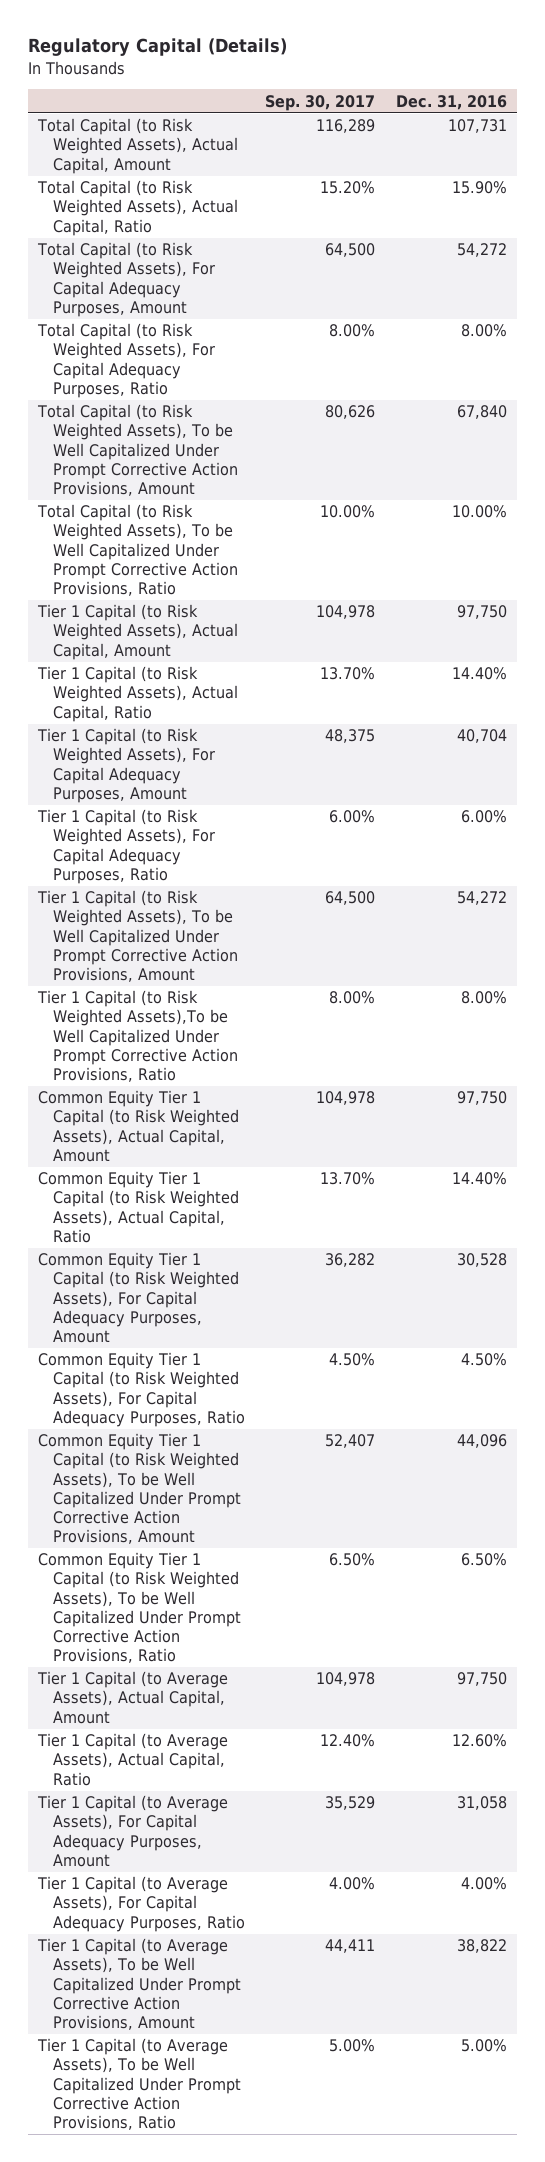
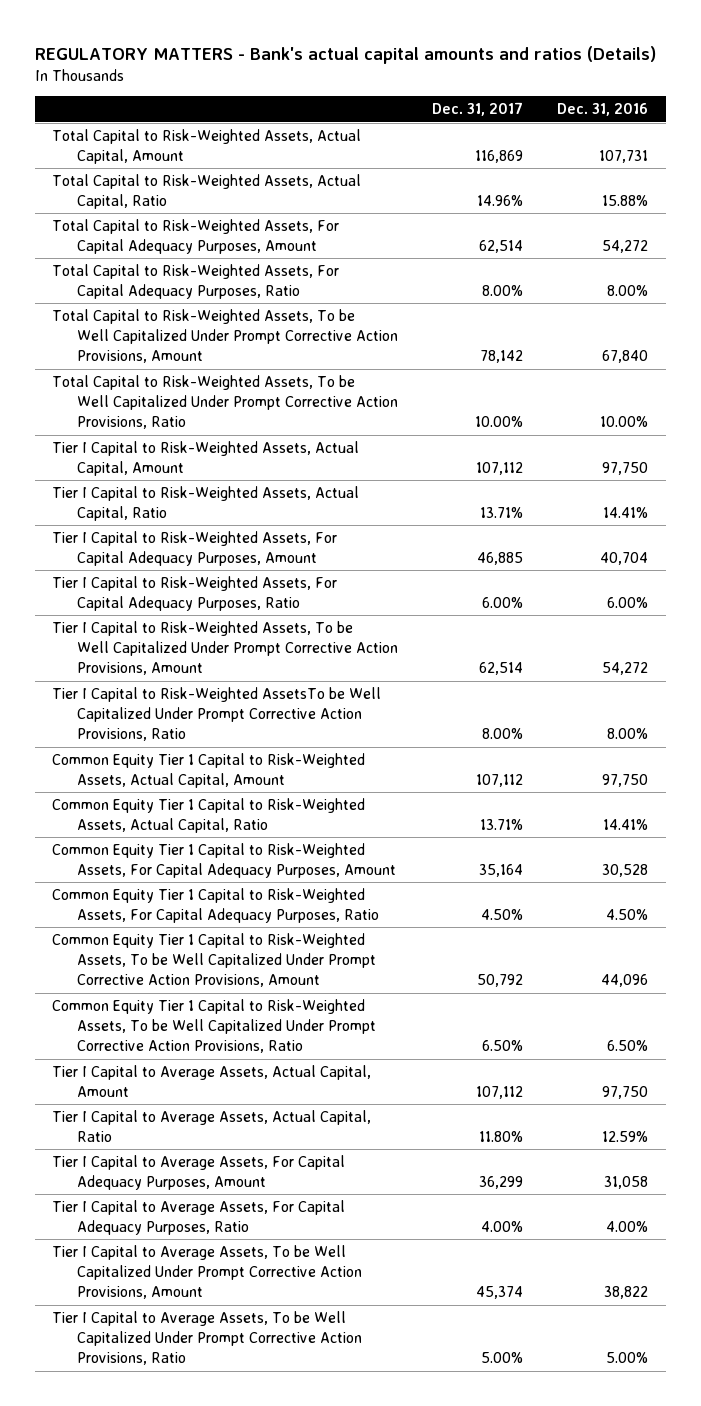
- Regulatory Capital (Details)
+ REGULATORY MATTERS - Bank's actual capital amounts and ratios (Details)
- | Sep. 30, 2017 | Dec. 31, 2016
+ | Dec. 31, 2017 | Dec. 31, 2016
- Total Capital (to Risk Weighted Assets), Actual Capital, Amount | 116,289 | 107,731
- Total Capital (to Risk Weighted Assets), Actual Capital, Ratio | 15.20% | 15.90%
- Total Capital (to Risk Weighted Assets), For Capital Adequacy Purposes, Amount | 64,500 | 54,272
- Total Capital (to Risk Weighted Assets), For Capital Adequacy Purposes, Ratio | 8.00% | 8.00%
- Total Capital (to Risk Weighted Assets), To be Well Capitalized Under Prompt Corrective Action Provisions, Amount | 80,626 | 67,840
- Total Capital (to Risk Weighted Assets), To be Well Capitalized Under Prompt Corrective Action Provisions, Ratio | 10.00% | 10.00%
- Tier 1 Capital (to Risk Weighted Assets), Actual Capital, Amount | 104,978 | 97,750
- Tier 1 Capital (to Risk Weighted Assets), Actual Capital, Ratio | 13.70% | 14.40%
- Tier 1 Capital (to Risk Weighted Assets), For Capital Adequacy Purposes, Amount | 48,375 | 40,704
- Tier 1 Capital (to Risk Weighted Assets), For Capital Adequacy Purposes, Ratio | 6.00% | 6.00%
- Tier 1 Capital (to Risk Weighted Assets), To be Well Capitalized Under Prompt Corrective Action Provisions, Amount | 64,500 | 54,272
- Tier 1 Capital (to Risk Weighted Assets),To be Well Capitalized Under Prompt Corrective Action Provisions, Ratio | 8.00% | 8.00%
- Common Equity Tier 1 Capital (to Risk Weighted Assets), Actual Capital, Amount | 104,978 | 97,750
- Common Equity Tier 1 Capital (to Risk Weighted Assets), Actual Capital, Ratio | 13.70% | 14.40%
- Common Equity Tier 1 Capital (to Risk Weighted Assets), For Capital Adequacy Purposes, Amount | 36,282 | 30,528
- Common Equity Tier 1 Capital (to Risk Weighted Assets), For Capital Adequacy Purposes, Ratio | 4.50% | 4.50%
- Common Equity Tier 1 Capital (to Risk Weighted Assets), To be Well Capitalized Under Prompt Corrective Action Provisions, Amount | 52,407 | 44,096
- Common Equity Tier 1 Capital (to Risk Weighted Assets), To be Well Capitalized Under Prompt Corrective Action Provisions, Ratio | 6.50% | 6.50%
- Tier 1 Capital (to Average Assets), Actual Capital, Amount | 104,978 | 97,750
- Tier 1 Capital (to Average Assets), Actual Capital, Ratio | 12.40% | 12.60%
- Tier 1 Capital (to Average Assets), For Capital Adequacy Purposes, Amount | 35,529 | 31,058
- Tier 1 Capital (to Average Assets), For Capital Adequacy Purposes, Ratio | 4.00% | 4.00%
- Tier 1 Capital (to Average Assets), To be Well Capitalized Under Prompt Corrective Action Provisions, Amount | 44,411 | 38,822
- Tier 1 Capital (to Average Assets), To be Well Capitalized Under Prompt Corrective Action Provisions, Ratio | 5.00% | 5.00%
+ Total Capital to Risk-Weighted Assets, Actual Capital, Amount | 116,869 | 107,731
+ Total Capital to Risk-Weighted Assets, Actual Capital, Ratio | 14.96% | 15.88%
+ Total Capital to Risk-Weighted Assets, For Capital Adequacy Purposes, Amount | 62,514 | 54,272
+ Total Capital to Risk-Weighted Assets, For Capital Adequacy Purposes, Ratio | 8.00% | 8.00%
+ Total Capital to Risk-Weighted Assets, To be Well Capitalized Under Prompt Corrective Action Provisions, Amount | 78,142 | 67,840
+ Total Capital to Risk-Weighted Assets, To be Well Capitalized Under Prompt Corrective Action Provisions, Ratio | 10.00% | 10.00%
+ Tier I Capital to Risk-Weighted Assets, Actual Capital, Amount | 107,112 | 97,750
+ Tier I Capital to Risk-Weighted Assets, Actual Capital, Ratio | 13.71% | 14.41%
+ Tier I Capital to Risk-Weighted Assets, For Capital Adequacy Purposes, Amount | 46,885 | 40,704
+ Tier I Capital to Risk-Weighted Assets, For Capital Adequacy Purposes, Ratio | 6.00% | 6.00%
+ Tier I Capital to Risk-Weighted Assets, To be Well Capitalized Under Prompt Corrective Action Provisions, Amount | 62,514 | 54,272
+ Tier I Capital to Risk-Weighted AssetsTo be Well Capitalized Under Prompt Corrective Action Provisions, Ratio | 8.00% | 8.00%
+ Common Equity Tier 1 Capital to Risk-Weighted Assets, Actual Capital, Amount | 107,112 | 97,750
+ Common Equity Tier 1 Capital to Risk-Weighted Assets, Actual Capital, Ratio | 13.71% | 14.41%
+ Common Equity Tier 1 Capital to Risk-Weighted Assets, For Capital Adequacy Purposes, Amount | 35,164 | 30,528
+ Common Equity Tier 1 Capital to Risk-Weighted Assets, For Capital Adequacy Purposes, Ratio | 4.50% | 4.50%
+ Common Equity Tier 1 Capital to Risk-Weighted Assets, To be Well Capitalized Under Prompt Corrective Action Provisions, Amount | 50,792 | 44,096
+ Common Equity Tier 1 Capital to Risk-Weighted Assets, To be Well Capitalized Under Prompt Corrective Action Provisions, Ratio | 6.50% | 6.50%
+ Tier I Capital to Average Assets, Actual Capital, Amount | 107,112 | 97,750
+ Tier I Capital to Average Assets, Actual Capital, Ratio | 11.80% | 12.59%
+ Tier I Capital to Average Assets, For Capital Adequacy Purposes, Amount | 36,299 | 31,058
+ Tier I Capital to Average Assets, For Capital Adequacy Purposes, Ratio | 4.00% | 4.00%
+ Tier I Capital to Average Assets, To be Well Capitalized Under Prompt Corrective Action Provisions, Amount | 45,374 | 38,822
+ Tier I Capital to Average Assets, To be Well Capitalized Under Prompt Corrective Action Provisions, Ratio | 5.00% | 5.00%

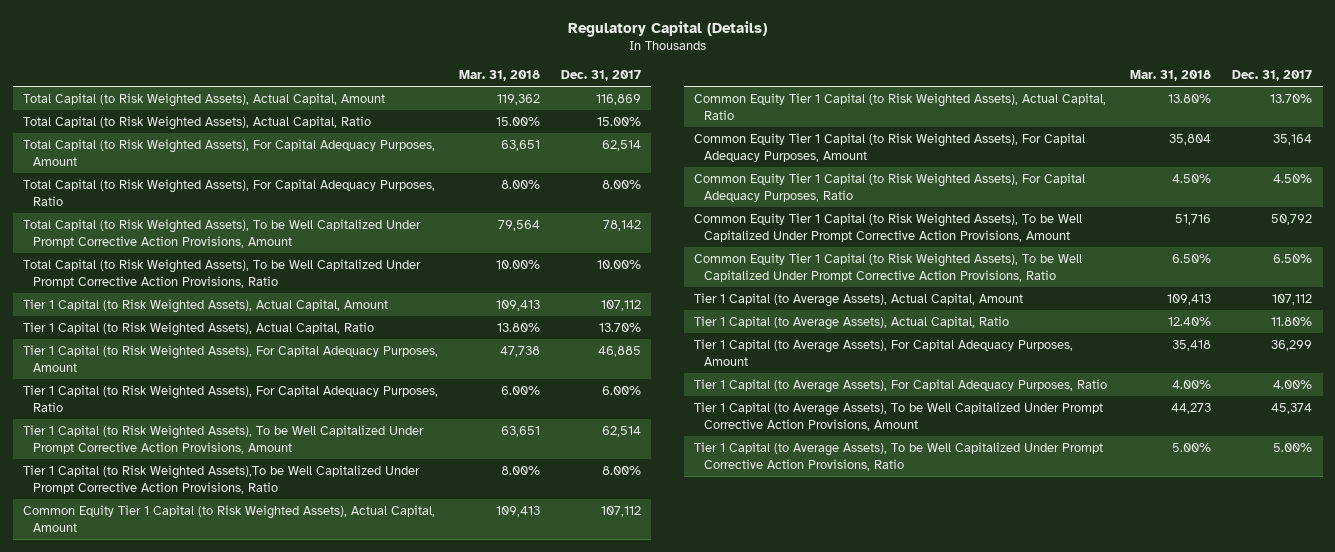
- REGULATORY MATTERS - Bank's actual capital amounts and ratios (Details)
+ Regulatory Capital (Details)
- | Dec. 31, 2017 | Dec. 31, 2016
+ | Mar. 31, 2018 | Dec. 31, 2017
- Total Capital to Risk-Weighted Assets, Actual Capital, Amount | 116,869 | 107,731
- Total Capital to Risk-Weighted Assets, Actual Capital, Ratio | 14.96% | 15.88%
- Total Capital to Risk-Weighted Assets, For Capital Adequacy Purposes, Amount | 62,514 | 54,272
- Total Capital to Risk-Weighted Assets, For Capital Adequacy Purposes, Ratio | 8.00% | 8.00%
- Total Capital to Risk-Weighted Assets, To be Well Capitalized Under Prompt Corrective Action Provisions, Amount | 78,142 | 67,840
- Total Capital to Risk-Weighted Assets, To be Well Capitalized Under Prompt Corrective Action Provisions, Ratio | 10.00% | 10.00%
- Tier I Capital to Risk-Weighted Assets, Actual Capital, Amount | 107,112 | 97,750
- Tier I Capital to Risk-Weighted Assets, Actual Capital, Ratio | 13.71% | 14.41%
- Tier I Capital to Risk-Weighted Assets, For Capital Adequacy Purposes, Amount | 46,885 | 40,704
- Tier I Capital to Risk-Weighted Assets, For Capital Adequacy Purposes, Ratio | 6.00% | 6.00%
- Tier I Capital to Risk-Weighted Assets, To be Well Capitalized Under Prompt Corrective Action Provisions, Amount | 62,514 | 54,272
- Tier I Capital to Risk-Weighted AssetsTo be Well Capitalized Under Prompt Corrective Action Provisions, Ratio | 8.00% | 8.00%
- Common Equity Tier 1 Capital to Risk-Weighted Assets, Actual Capital, Amount | 107,112 | 97,750
- Common Equity Tier 1 Capital to Risk-Weighted Assets, Actual Capital, Ratio | 13.71% | 14.41%
- Common Equity Tier 1 Capital to Risk-Weighted Assets, For Capital Adequacy Purposes, Amount | 35,164 | 30,528
- Common Equity Tier 1 Capital to Risk-Weighted Assets, For Capital Adequacy Purposes, Ratio | 4.50% | 4.50%
- Common Equity Tier 1 Capital to Risk-Weighted Assets, To be Well Capitalized Under Prompt Corrective Action Provisions, Amount | 50,792 | 44,096
- Common Equity Tier 1 Capital to Risk-Weighted Assets, To be Well Capitalized Under Prompt Corrective Action Provisions, Ratio | 6.50% | 6.50%
- Tier I Capital to Average Assets, Actual Capital, Amount | 107,112 | 97,750
- Tier I Capital to Average Assets, Actual Capital, Ratio | 11.80% | 12.59%
- Tier I Capital to Average Assets, For Capital Adequacy Purposes, Amount | 36,299 | 31,058
- Tier I Capital to Average Assets, For Capital Adequacy Purposes, Ratio | 4.00% | 4.00%
- Tier I Capital to Average Assets, To be Well Capitalized Under Prompt Corrective Action Provisions, Amount | 45,374 | 38,822
- Tier I Capital to Average Assets, To be Well Capitalized Under Prompt Corrective Action Provisions, Ratio | 5.00% | 5.00%
+ Total Capital (to Risk Weighted Assets), Actual Capital, Amount | 119,362 | 116,869
+ Total Capital (to Risk Weighted Assets), Actual Capital, Ratio | 15.00% | 15.00%
+ Total Capital (to Risk Weighted Assets), For Capital Adequacy Purposes, Amount | 63,651 | 62,514
+ Total Capital (to Risk Weighted Assets), For Capital Adequacy Purposes, Ratio | 8.00% | 8.00%
+ Total Capital (to Risk Weighted Assets), To be Well Capitalized Under Prompt Corrective Action Provisions, Amount | 79,564 | 78,142
+ Total Capital (to Risk Weighted Assets), To be Well Capitalized Under Prompt Corrective Action Provisions, Ratio | 10.00% | 10.00%
+ Tier 1 Capital (to Risk Weighted Assets), Actual Capital, Amount | 109,413 | 107,112
+ Tier 1 Capital (to Risk Weighted Assets), Actual Capital, Ratio | 13.80% | 13.70%
+ Tier 1 Capital (to Risk Weighted Assets), For Capital Adequacy Purposes, Amount | 47,738 | 46,885
+ Tier 1 Capital (to Risk Weighted Assets), For Capital Adequacy Purposes, Ratio | 6.00% | 6.00%
+ Tier 1 Capital (to Risk Weighted Assets), To be Well Capitalized Under Prompt Corrective Action Provisions, Amount | 63,651 | 62,514
+ Tier 1 Capital (to Risk Weighted Assets),To be Well Capitalized Under Prompt Corrective Action Provisions, Ratio | 8.00% | 8.00%
+ Common Equity Tier 1 Capital (to Risk Weighted Assets), Actual Capital, Amount | 109,413 | 107,112
+ Common Equity Tier 1 Capital (to Risk Weighted Assets), Actual Capital, Ratio | 13.80% | 13.70%
+ Common Equity Tier 1 Capital (to Risk Weighted Assets), For Capital Adequacy Purposes, Amount | 35,804 | 35,164
+ Common Equity Tier 1 Capital (to Risk Weighted Assets), For Capital Adequacy Purposes, Ratio | 4.50% | 4.50%
+ Common Equity Tier 1 Capital (to Risk Weighted Assets), To be Well Capitalized Under Prompt Corrective Action Provisions, Amount | 51,716 | 50,792
+ Common Equity Tier 1 Capital (to Risk Weighted Assets), To be Well Capitalized Under Prompt Corrective Action Provisions, Ratio | 6.50% | 6.50%
+ Tier 1 Capital (to Average Assets), Actual Capital, Amount | 109,413 | 107,112
+ Tier 1 Capital (to Average Assets), Actual Capital, Ratio | 12.40% | 11.80%
+ Tier 1 Capital (to Average Assets), For Capital Adequacy Purposes, Amount | 35,418 | 36,299
+ Tier 1 Capital (to Average Assets), For Capital Adequacy Purposes, Ratio | 4.00% | 4.00%
+ Tier 1 Capital (to Average Assets), To be Well Capitalized Under Prompt Corrective Action Provisions, Amount | 44,273 | 45,374
+ Tier 1 Capital (to Average Assets), To be Well Capitalized Under Prompt Corrective Action Provisions, Ratio | 5.00% | 5.00%

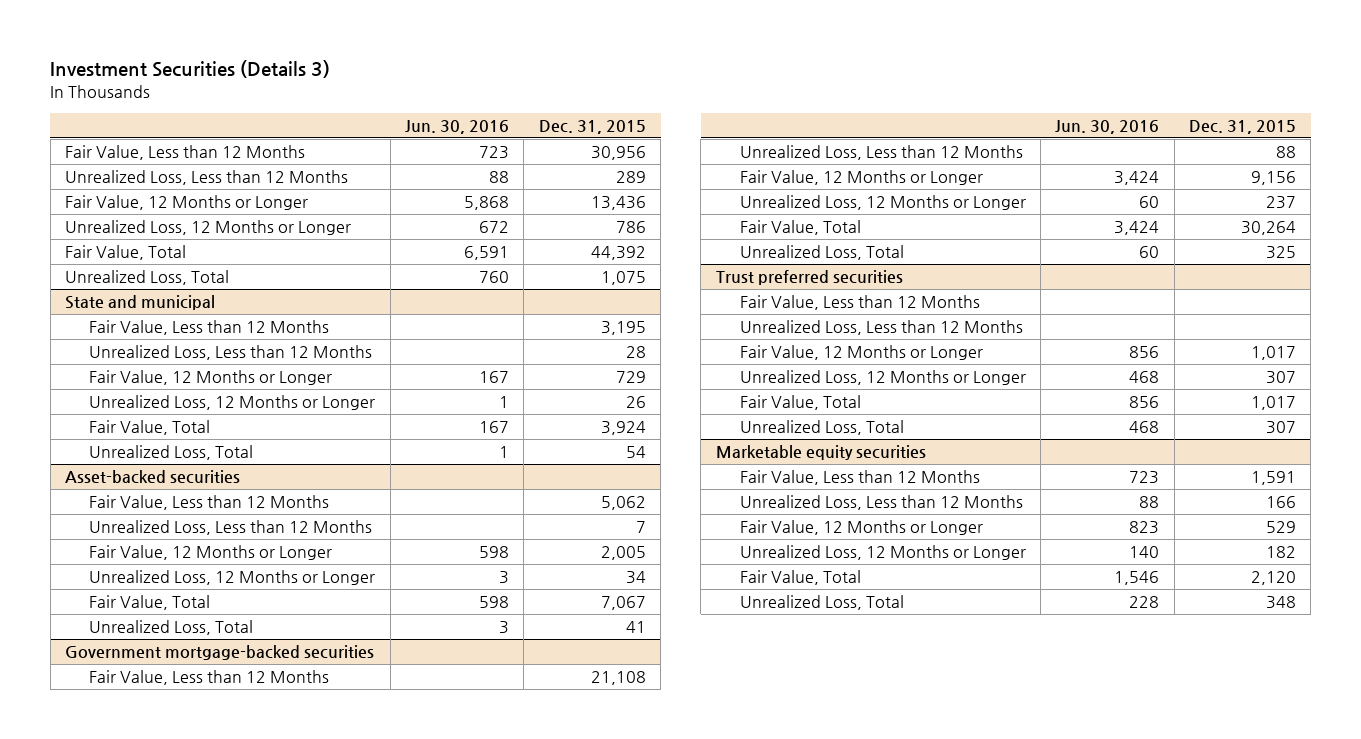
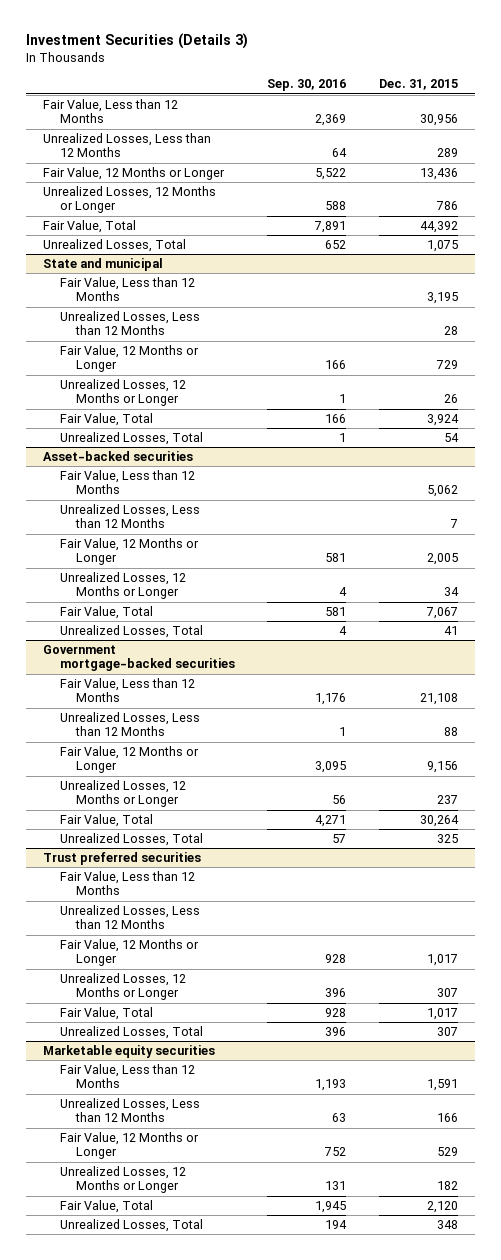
- | Jun. 30, 2016 | Dec. 31, 2015
+ | Sep. 30, 2016 | Dec. 31, 2015
- Unrealized Loss, Less than 12 Months | 88 | 289
+ Unrealized Losses, Less than 12 Months | 64 | 289
- Unrealized Loss, 12 Months or Longer | 672 | 786
+ Unrealized Losses, 12 Months or Longer | 588 | 786
- Unrealized Loss, Total | 760 | 1,075
+ Unrealized Losses, Total | 652 | 1,075
@ State and municipal
- Unrealized Loss, Less than 12 Months | | 28
+ Unrealized Losses, Less than 12 Months | | 28
- Unrealized Loss, 12 Months or Longer | 1 | 26
+ Unrealized Losses, 12 Months or Longer | 1 | 26
- Unrealized Loss, Total | 1 | 54
+ Unrealized Losses, Total | 1 | 54
@ Asset-backed securities
- Unrealized Loss, Less than 12 Months | | 7
+ Unrealized Losses, Less than 12 Months | | 7
- Unrealized Loss, 12 Months or Longer | 3 | 34
+ Unrealized Losses, 12 Months or Longer | 4 | 34
- Unrealized Loss, Total | 3 | 41
+ Unrealized Losses, Total | 4 | 41
@ Government mortgage-backed securities
- Unrealized Loss, Less than 12 Months | | 88
+ Unrealized Losses, Less than 12 Months | 1 | 88
- Unrealized Loss, 12 Months or Longer | 60 | 237
+ Unrealized Losses, 12 Months or Longer | 56 | 237
- Unrealized Loss, Total | 60 | 325
+ Unrealized Losses, Total | 57 | 325
@ Trust preferred securities
- Unrealized Loss, Less than 12 Months
+ Unrealized Losses, Less than 12 Months
- Unrealized Loss, 12 Months or Longer | 468 | 307
+ Unrealized Losses, 12 Months or Longer | 396 | 307
- Unrealized Loss, Total | 468 | 307
+ Unrealized Losses, Total | 396 | 307
@ Marketable equity securities
- Unrealized Loss, Less than 12 Months | 88 | 166
+ Unrealized Losses, Less than 12 Months | 63 | 166
- Unrealized Loss, 12 Months or Longer | 140 | 182
+ Unrealized Losses, 12 Months or Longer | 131 | 182
- Unrealized Loss, Total | 228 | 348
+ Unrealized Losses, Total | 194 | 348

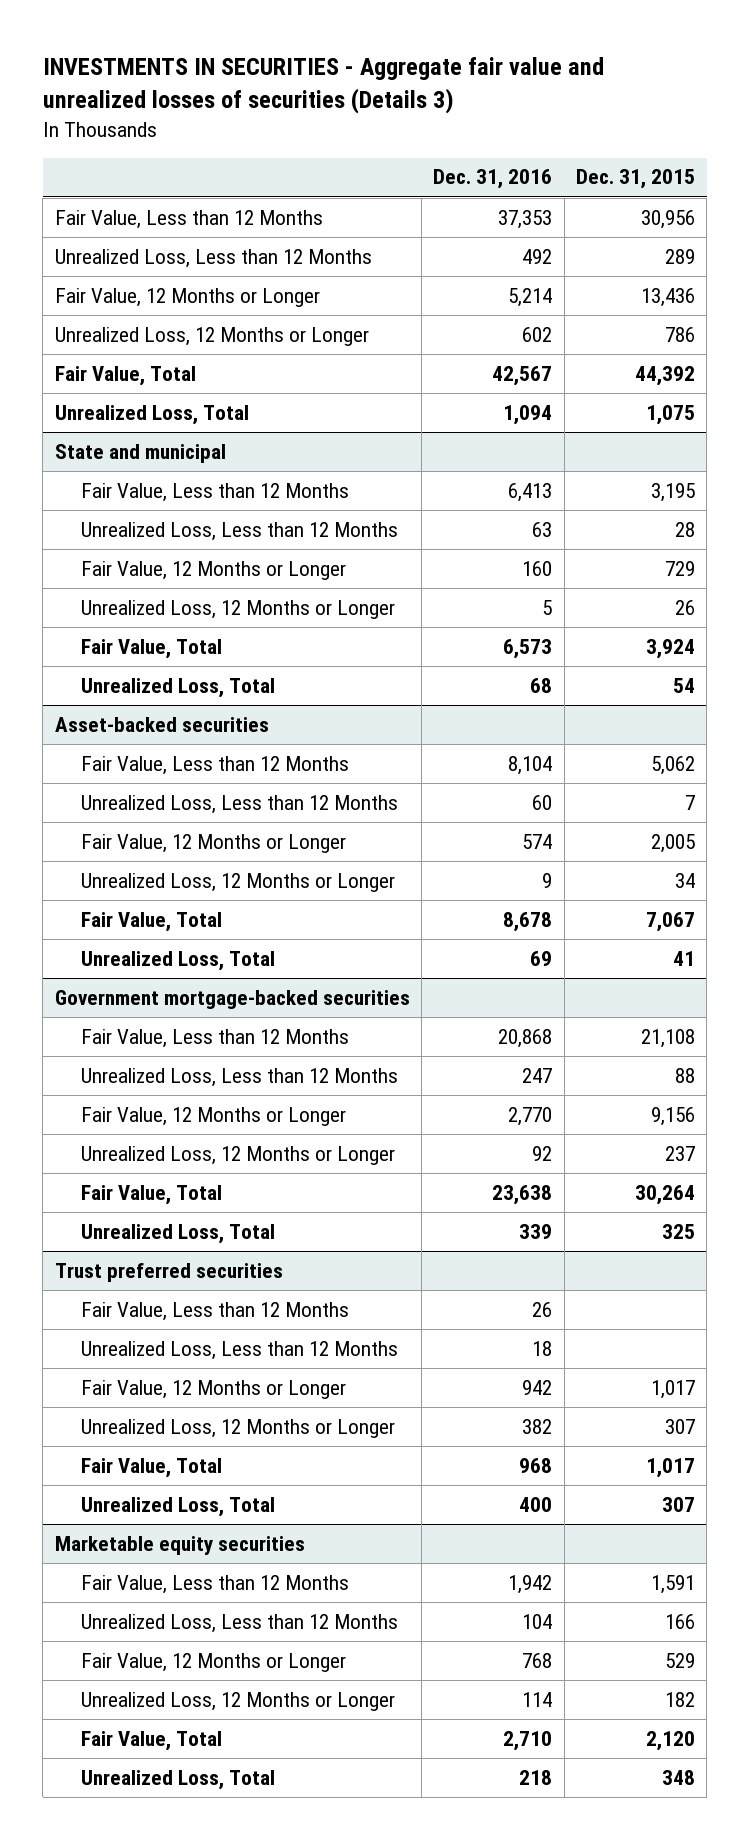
- Investment Securities (Details 3)
+ INVESTMENTS IN SECURITIES - Aggregate fair value and unrealized losses of securities (Details 3)
- | Sep. 30, 2016 | Dec. 31, 2015
+ | Dec. 31, 2016 | Dec. 31, 2015
- Unrealized Losses, Less than 12 Months | 64 | 289
+ Unrealized Loss, Less than 12 Months | 492 | 289
- Unrealized Losses, 12 Months or Longer | 588 | 786
+ Unrealized Loss, 12 Months or Longer | 602 | 786
- Unrealized Losses, Total | 652 | 1,075
+ Unrealized Loss, Total | 1,094 | 1,075
@ State and municipal
- Unrealized Losses, Less than 12 Months | | 28
+ Unrealized Loss, Less than 12 Months | 63 | 28
- Unrealized Losses, 12 Months or Longer | 1 | 26
+ Unrealized Loss, 12 Months or Longer | 5 | 26
- Unrealized Losses, Total | 1 | 54
+ Unrealized Loss, Total | 68 | 54
@ Asset-backed securities
- Unrealized Losses, Less than 12 Months | | 7
+ Unrealized Loss, Less than 12 Months | 60 | 7
- Unrealized Losses, 12 Months or Longer | 4 | 34
+ Unrealized Loss, 12 Months or Longer | 9 | 34
- Unrealized Losses, Total | 4 | 41
+ Unrealized Loss, Total | 69 | 41
@ Government mortgage-backed securities
- Unrealized Losses, Less than 12 Months | 1 | 88
+ Unrealized Loss, Less than 12 Months | 247 | 88
- Unrealized Losses, 12 Months or Longer | 56 | 237
+ Unrealized Loss, 12 Months or Longer | 92 | 237
- Unrealized Losses, Total | 57 | 325
+ Unrealized Loss, Total | 339 | 325
@ Trust preferred securities
- Unrealized Losses, Less than 12 Months
+ Unrealized Loss, Less than 12 Months | 18 |
- Unrealized Losses, 12 Months or Longer | 396 | 307
+ Unrealized Loss, 12 Months or Longer | 382 | 307
- Unrealized Losses, Total | 396 | 307
+ Unrealized Loss, Total | 400 | 307
@ Marketable equity securities
- Unrealized Losses, Less than 12 Months | 63 | 166
+ Unrealized Loss, Less than 12 Months | 104 | 166
- Unrealized Losses, 12 Months or Longer | 131 | 182
+ Unrealized Loss, 12 Months or Longer | 114 | 182
- Unrealized Losses, Total | 194 | 348
+ Unrealized Loss, Total | 218 | 348

